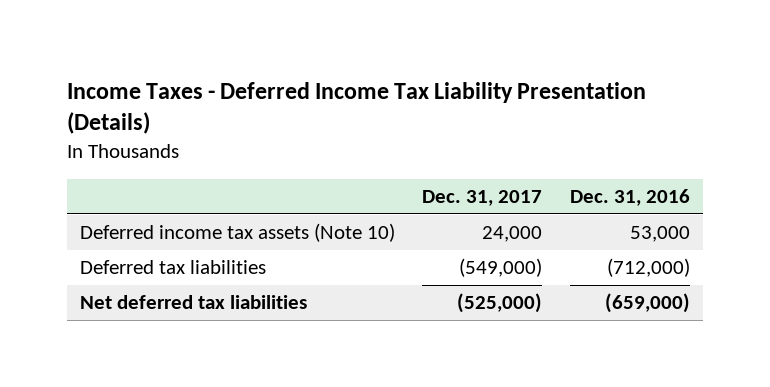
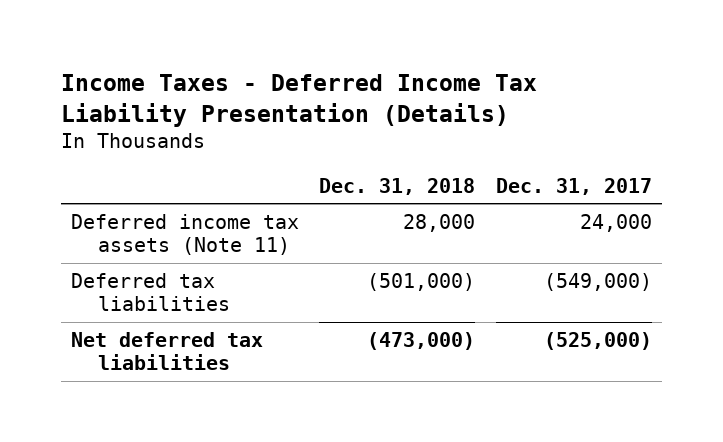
- | Dec. 31, 2017 | Dec. 31, 2016
+ | Dec. 31, 2018 | Dec. 31, 2017
- Deferred income tax assets (Note 10) | 24,000 | 53,000
+ Deferred income tax assets (Note 11) | 28,000 | 24,000

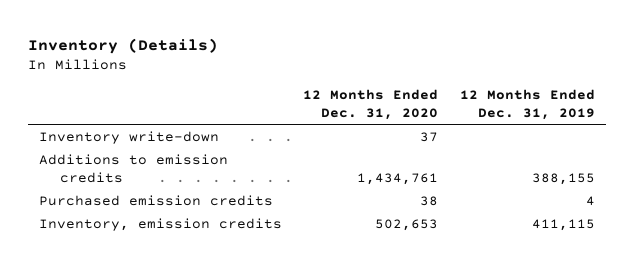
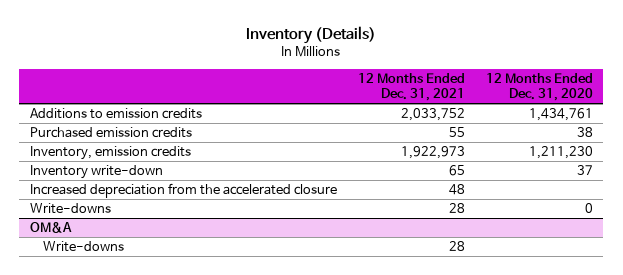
- | 12 Months Ended Dec. 31, 2020 | 12 Months Ended Dec. 31, 2019
+ | 12 Months Ended Dec. 31, 2021 | 12 Months Ended Dec. 31, 2020
- Inventory, emission credits | 502,653 | 411,115
+ Inventory, emission credits | 1,922,973 | 1,211,230
moved down: Inventory write-down | 65 | 37
+ Increased depreciation from the accelerated closure | 48 |
+ Write-downs | 28 | 0
+ OM&A
+ Write-downs | 28 |

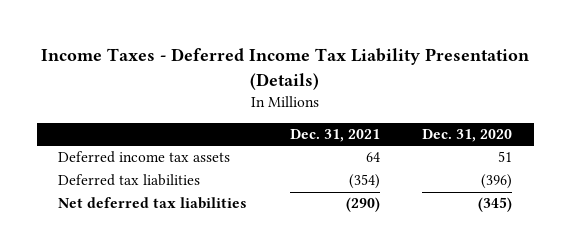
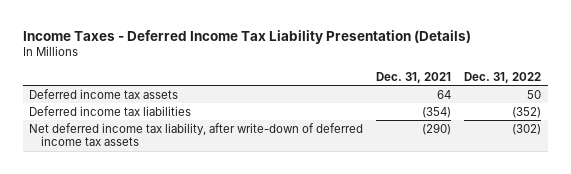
- | Dec. 31, 2021 | Dec. 31, 2020
+ | Dec. 31, 2021 | Dec. 31, 2022
- Deferred tax liabilities | (354) | (396)
- Net deferred tax liabilities | (290) | (345)
+ Deferred income tax liabilities | (354) | (352)
+ Net deferred income tax liability, after write-down of deferred income tax assets | (290) | (302)

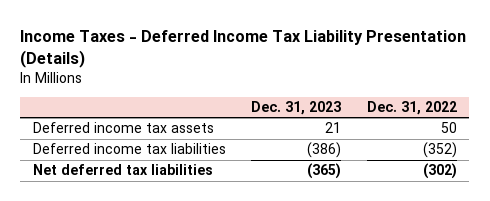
- | Dec. 31, 2021 | Dec. 31, 2022
+ | Dec. 31, 2023 | Dec. 31, 2022
- Net deferred income tax liability, after write-down of deferred income tax assets | (290) | (302)
+ Net deferred tax liabilities | (365) | (302)

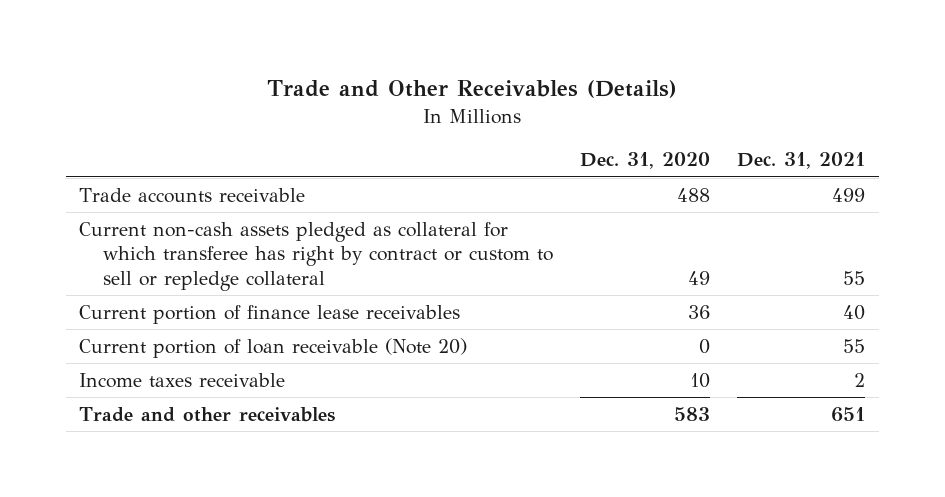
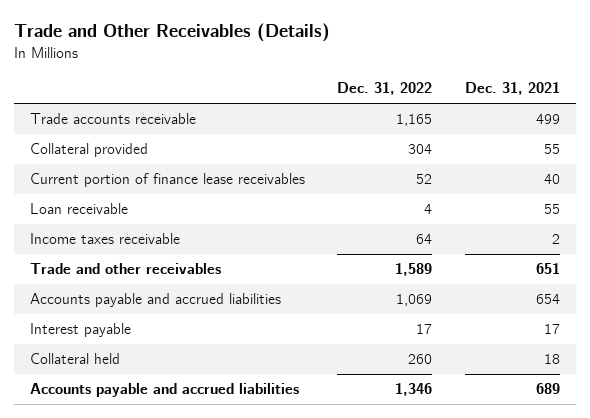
- | Dec. 31, 2020 | Dec. 31, 2021
+ | Dec. 31, 2022 | Dec. 31, 2021
- Current non-cash assets pledged as collateral for which transferee has right by contract or custom to sell or repledge collateral | 49 | 55
+ Collateral provided | 304 | 55
- Current portion of loan receivable (Note 20) | 0 | 55
+ Loan receivable | 4 | 55
+ Accounts payable and accrued liabilities | 1,069 | 654
+ Interest payable | 17 | 17
+ Collateral held | 260 | 18
+ Accounts payable and accrued liabilities | 1,346 | 689

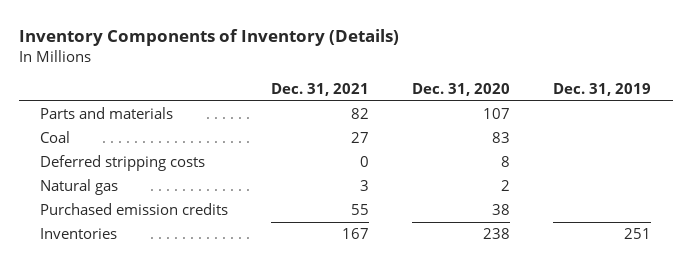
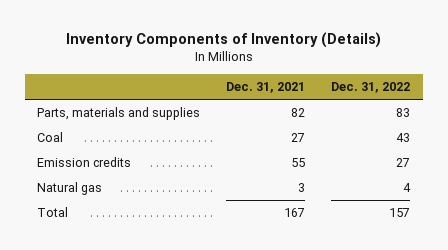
- | Dec. 31, 2021 | Dec. 31, 2020 | Dec. 31, 2019
+ | Dec. 31, 2021 | Dec. 31, 2022
- Parts and materials | 82 | 107 |
+ Parts, materials and supplies | 82 | 83
- Deferred stripping costs | 0 | 8 |
+ Emission credits | 55 | 27
- Purchased emission credits | 55 | 38 |
- Inventories | 167 | 238 | 251
+ Total | 167 | 157

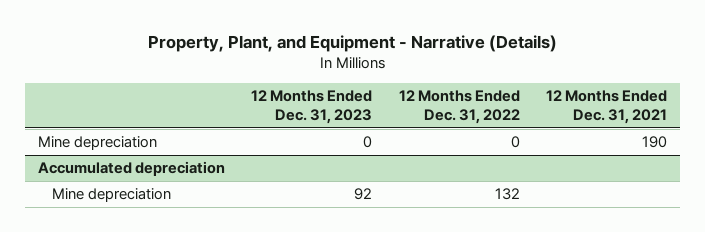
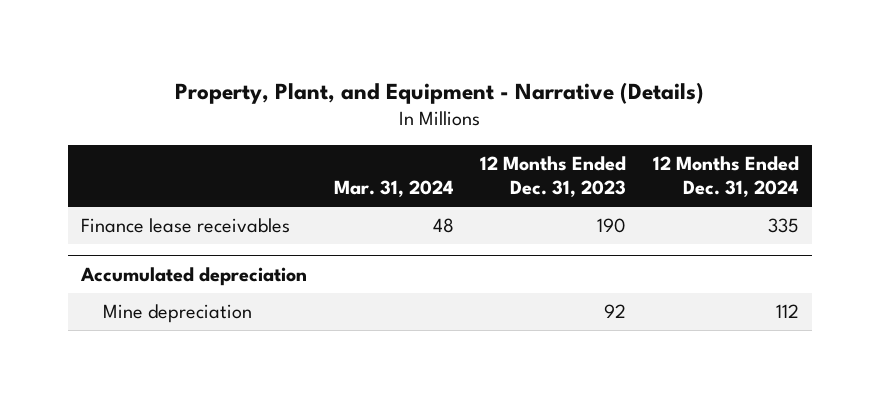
- | 12 Months Ended Dec. 31, 2023 | 12 Months Ended Dec. 31, 2022 | 12 Months Ended Dec. 31, 2021
+ | Mar. 31, 2024 | 12 Months Ended Dec. 31, 2023 | 12 Months Ended Dec. 31, 2024
- Mine depreciation | 0 | 0 | 190
+ Finance lease receivables | 48 | 190 | 335

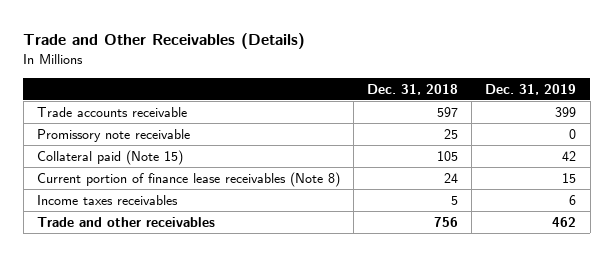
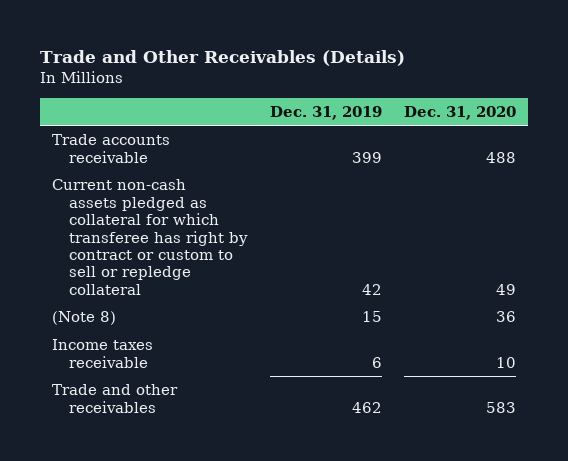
- | Dec. 31, 2018 | Dec. 31, 2019
+ | Dec. 31, 2019 | Dec. 31, 2020
- Promissory note receivable | 25 | 0
- Collateral paid (Note 15) | 105 | 42
- Current portion of finance lease receivables (Note 8) | 24 | 15
- Income taxes receivables | 5 | 6
+ Current non-cash assets pledged as collateral for which transferee has right by contract or custom to sell or repledge collateral | 42 | 49
+ (Note 8) | 15 | 36
+ Income taxes receivable | 6 | 10

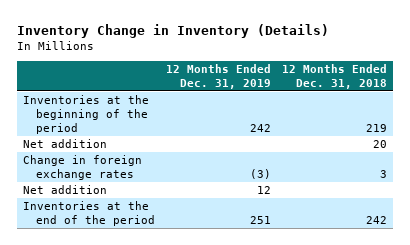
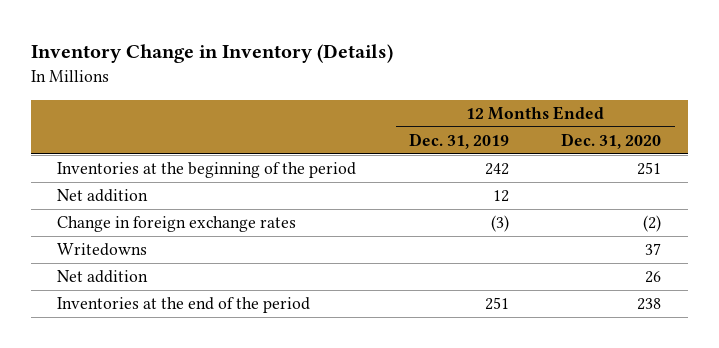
- | 12 Months Ended Dec. 31, 2019 | 12 Months Ended Dec. 31, 2018
+ | 12 Months Ended Dec. 31, 2019 | 12 Months Ended Dec. 31, 2020
moved down: Change in foreign exchange rates | (3) | (2)
+ Writedowns | | 37
moved down: Net addition | | 26

